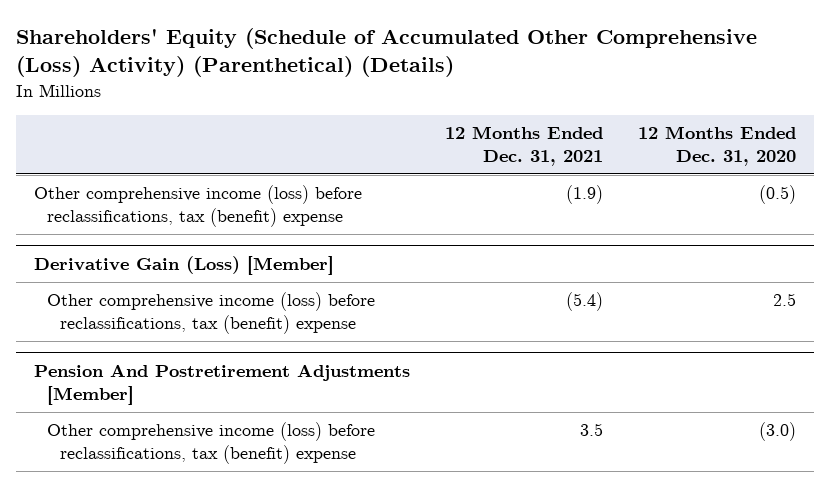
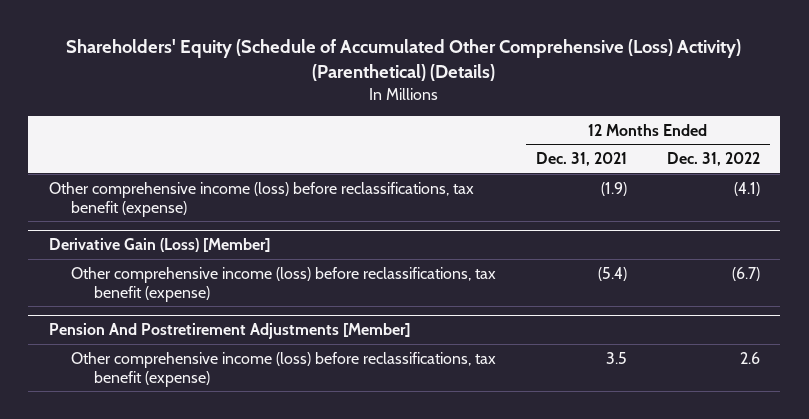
- | 12 Months Ended Dec. 31, 2021 | 12 Months Ended Dec. 31, 2020
+ | 12 Months Ended Dec. 31, 2021 | 12 Months Ended Dec. 31, 2022
- Other comprehensive income (loss) before reclassifications, tax (benefit) expense | (1.9) | (0.5)
+ Other comprehensive income (loss) before reclassifications, tax benefit (expense) | (1.9) | (4.1)
@ Derivative Gain (Loss) [Member]
- Other comprehensive income (loss) before reclassifications, tax (benefit) expense | (5.4) | 2.5
+ Other comprehensive income (loss) before reclassifications, tax benefit (expense) | (5.4) | (6.7)
@ Pension And Postretirement Adjustments [Member]
- Other comprehensive income (loss) before reclassifications, tax (benefit) expense | 3.5 | (3.0)
+ Other comprehensive income (loss) before reclassifications, tax benefit (expense) | 3.5 | 2.6

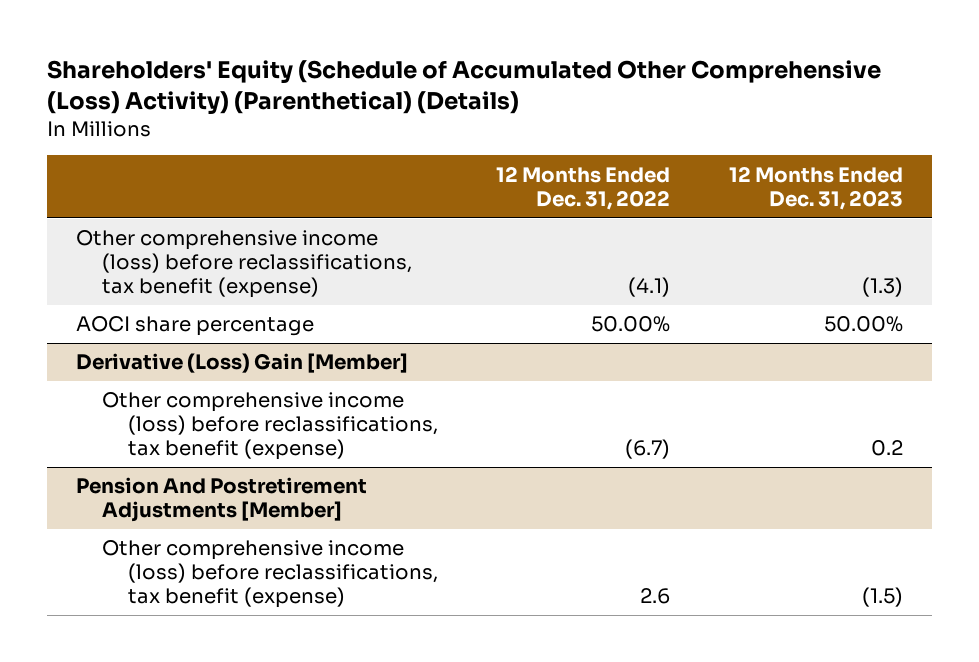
- | 12 Months Ended Dec. 31, 2021 | 12 Months Ended Dec. 31, 2022
+ | 12 Months Ended Dec. 31, 2022 | 12 Months Ended Dec. 31, 2023
- Derivative Gain (Loss) [Member]
+ AOCI share percentage | 50.00% | 50.00%
+ Derivative (Loss) Gain [Member]

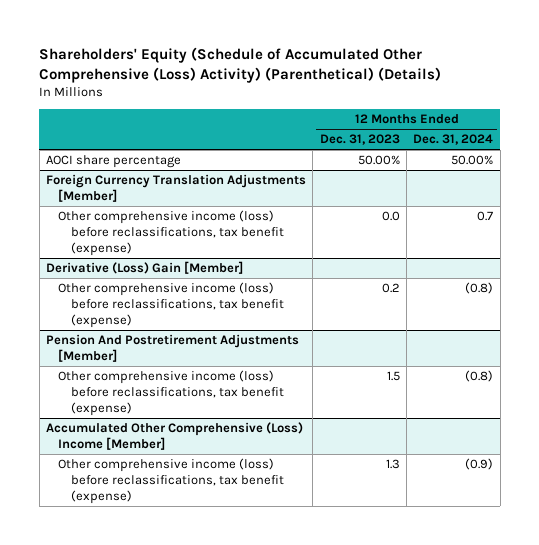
- | 12 Months Ended Dec. 31, 2022 | 12 Months Ended Dec. 31, 2023
+ | 12 Months Ended Dec. 31, 2023 | 12 Months Ended Dec. 31, 2024
- Other comprehensive income (loss) before reclassifications, tax benefit (expense) | (4.1) | (1.3)
+ Foreign Currency Translation Adjustments [Member]
+ Other comprehensive income (loss) before reclassifications, tax benefit (expense) | 0.0 | 0.7
@ Pension And Postretirement Adjustments [Member]
- Other comprehensive income (loss) before reclassifications, tax benefit (expense) | 2.6 | (1.5)
+ Other comprehensive income (loss) before reclassifications, tax benefit (expense) | 1.5 | (0.8)
+ Accumulated Other Comprehensive (Loss) Income [Member]
+ Other comprehensive income (loss) before reclassifications, tax benefit (expense) | 1.3 | (0.9)

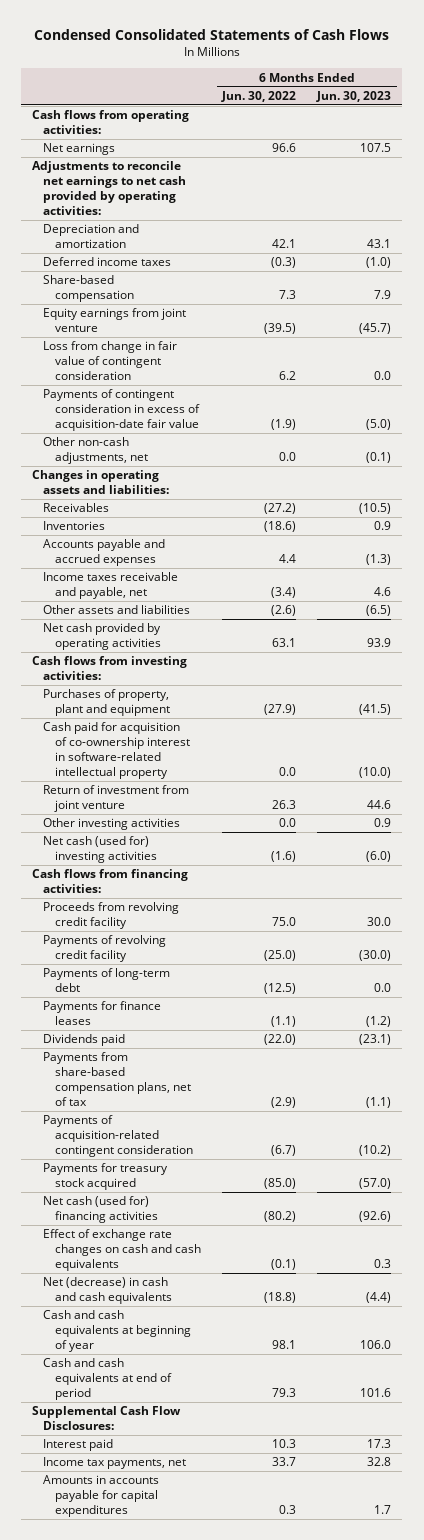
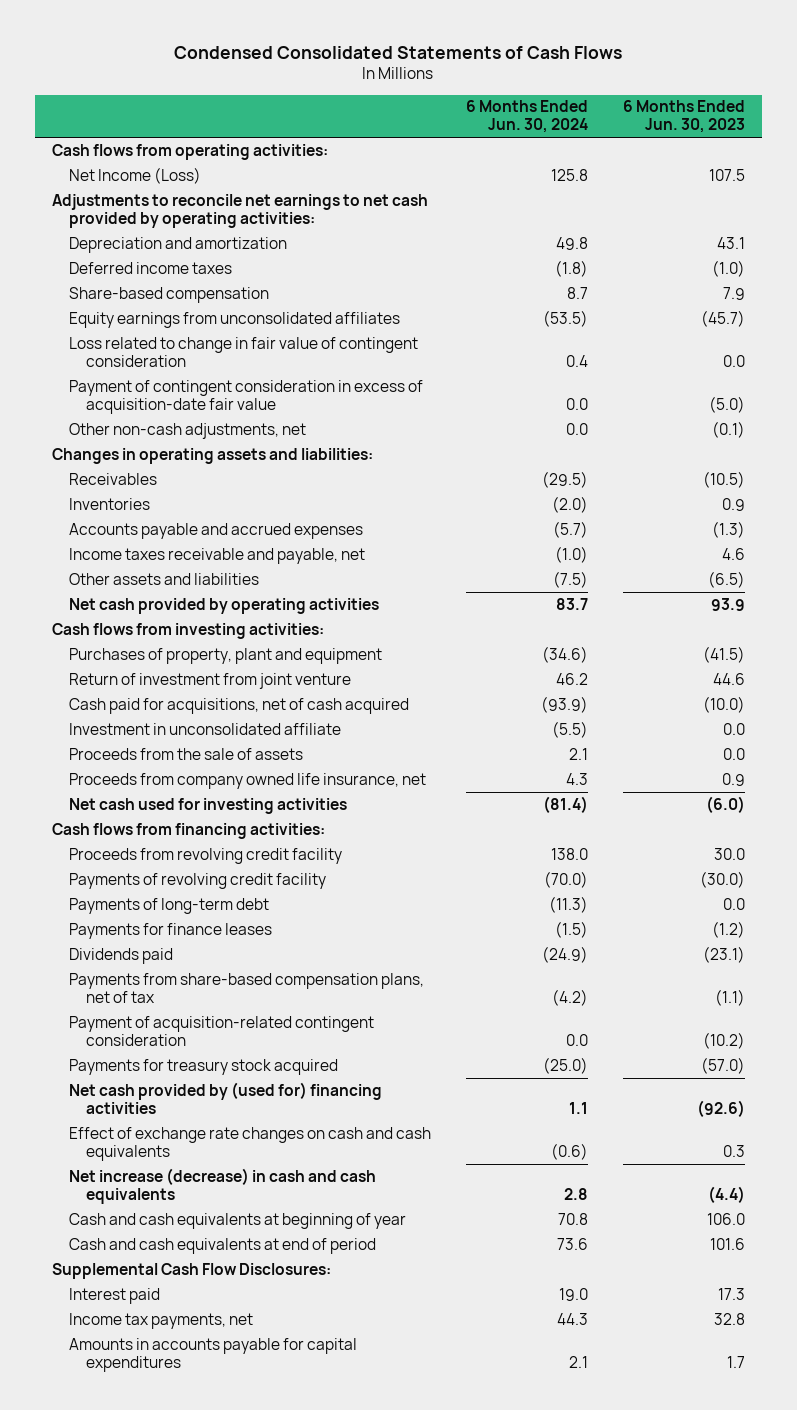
- | 6 Months Ended Jun. 30, 2022 | 6 Months Ended Jun. 30, 2023
+ | 6 Months Ended Jun. 30, 2024 | 6 Months Ended Jun. 30, 2023
- Net earnings | 96.6 | 107.5
+ Net Income (Loss) | 125.8 | 107.5
- Equity earnings from joint venture | (39.5) | (45.7)
- Loss from change in fair value of contingent consideration | 6.2 | 0.0
- Payments of contingent consideration in excess of acquisition-date fair value | (1.9) | (5.0)
+ Equity earnings from unconsolidated affiliates | (53.5) | (45.7)
+ Loss related to change in fair value of contingent consideration | 0.4 | 0.0
+ Payment of contingent consideration in excess of acquisition-date fair value | 0.0 | (5.0)
- Cash paid for acquisition of co-ownership interest in software-related intellectual property | 0.0 | (10.0)
- Other investing activities | 0.0 | 0.9
- Net cash (used for) investing activities | (1.6) | (6.0)
+ Cash paid for acquisitions, net of cash acquired | (93.9) | (10.0)
+ Investment in unconsolidated affiliate | (5.5) | 0.0
+ Proceeds from the sale of assets | 2.1 | 0.0
+ Proceeds from company owned life insurance, net | 4.3 | 0.9
+ Net cash used for investing activities | (81.4) | (6.0)
- Payments of acquisition-related contingent consideration | (6.7) | (10.2)
+ Payment of acquisition-related contingent consideration | 0.0 | (10.2)
- Net cash (used for) financing activities | (80.2) | (92.6)
+ Net cash provided by (used for) financing activities | 1.1 | (92.6)
- Net (decrease) in cash and cash equivalents | (18.8) | (4.4)
+ Net increase (decrease) in cash and cash equivalents | 2.8 | (4.4)

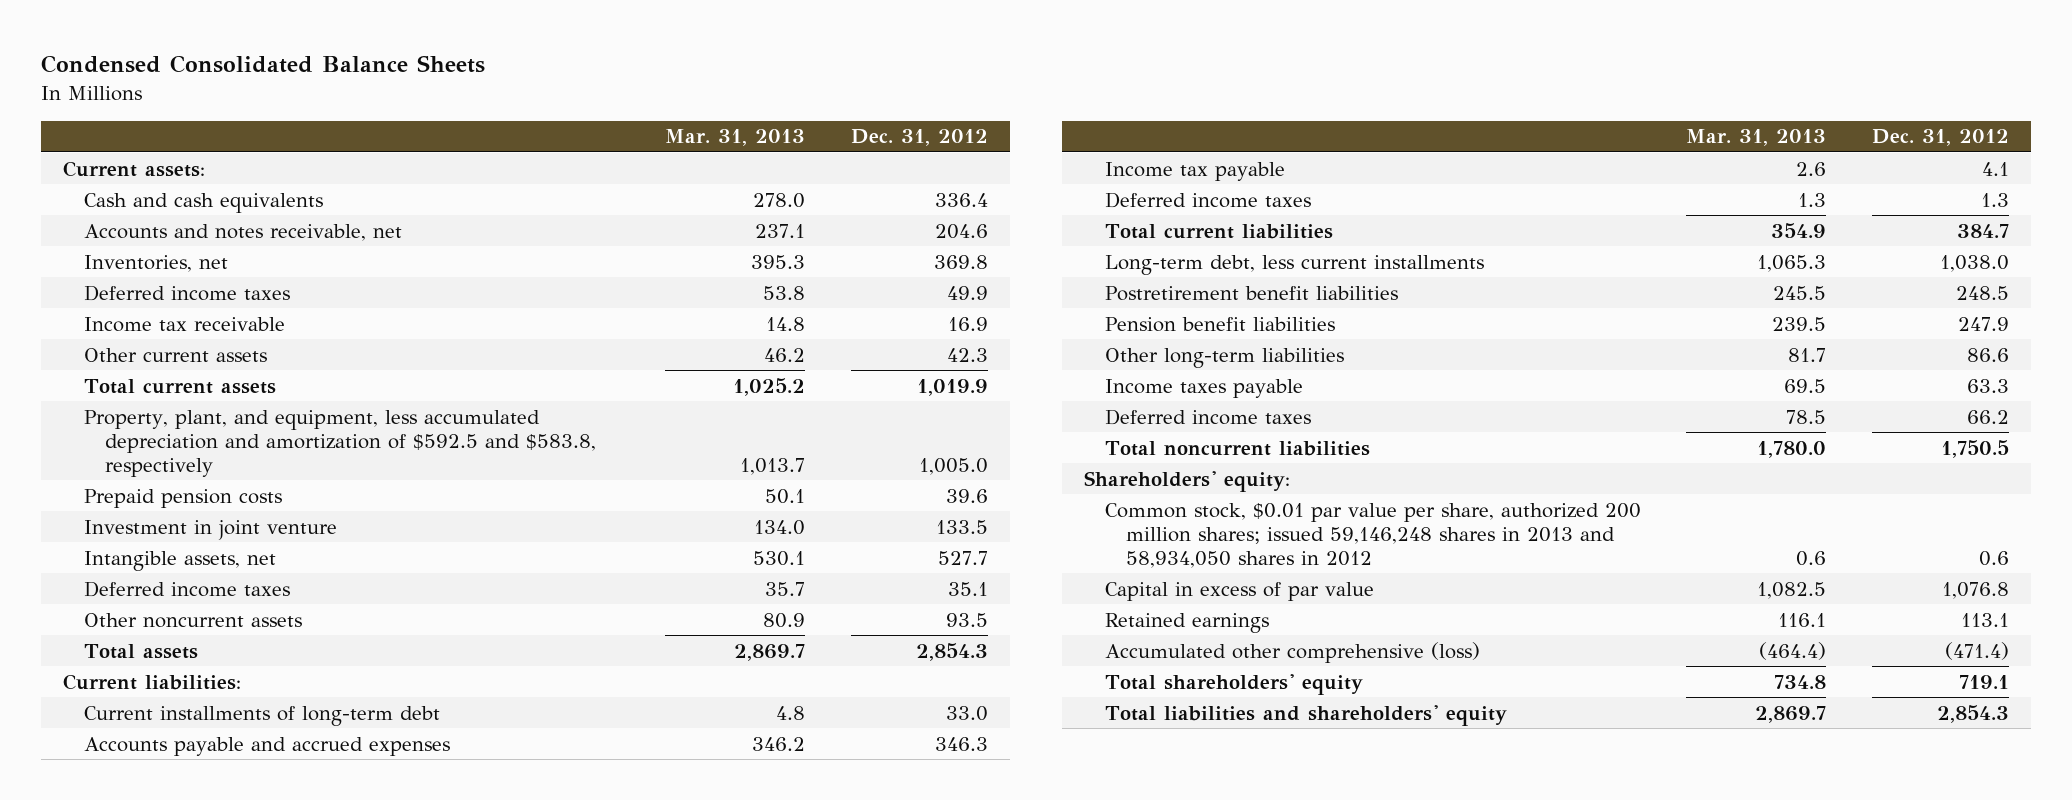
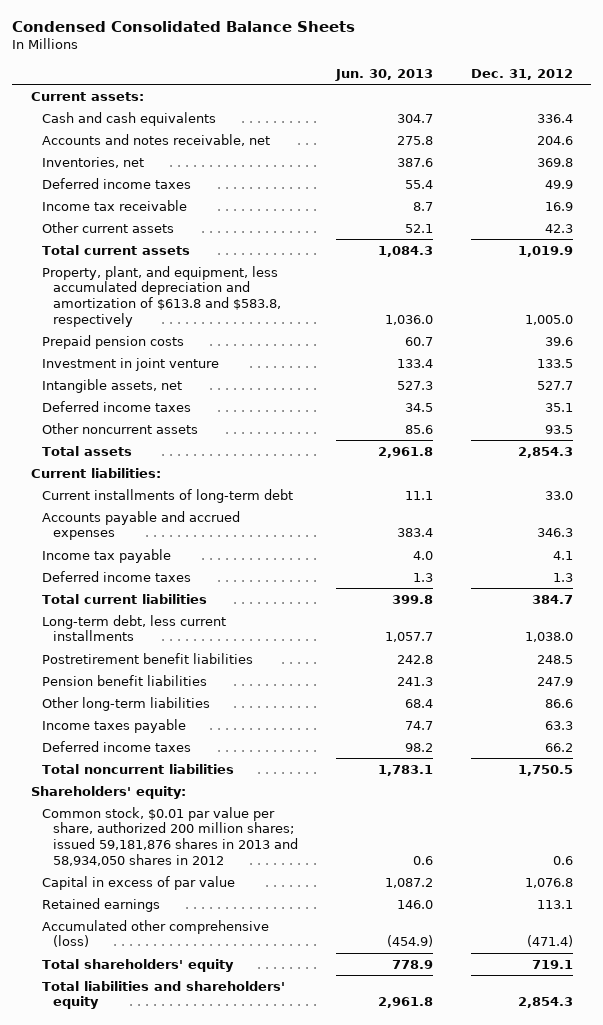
- | Mar. 31, 2013 | Dec. 31, 2012
+ | Jun. 30, 2013 | Dec. 31, 2012
- Property, plant, and equipment, less accumulated depreciation and amortization of $592.5 and $583.8, respectively | 1,013.7 | 1,005.0
+ Property, plant, and equipment, less accumulated depreciation and amortization of $613.8 and $583.8, respectively | 1,036.0 | 1,005.0
- Common stock, $0.01 par value per share, authorized 200 million shares; issued 59,146,248 shares in 2013 and 58,934,050 shares in 2012 | 0.6 | 0.6
+ Common stock, $0.01 par value per share, authorized 200 million shares; issued 59,181,876 shares in 2013 and 58,934,050 shares in 2012 | 0.6 | 0.6

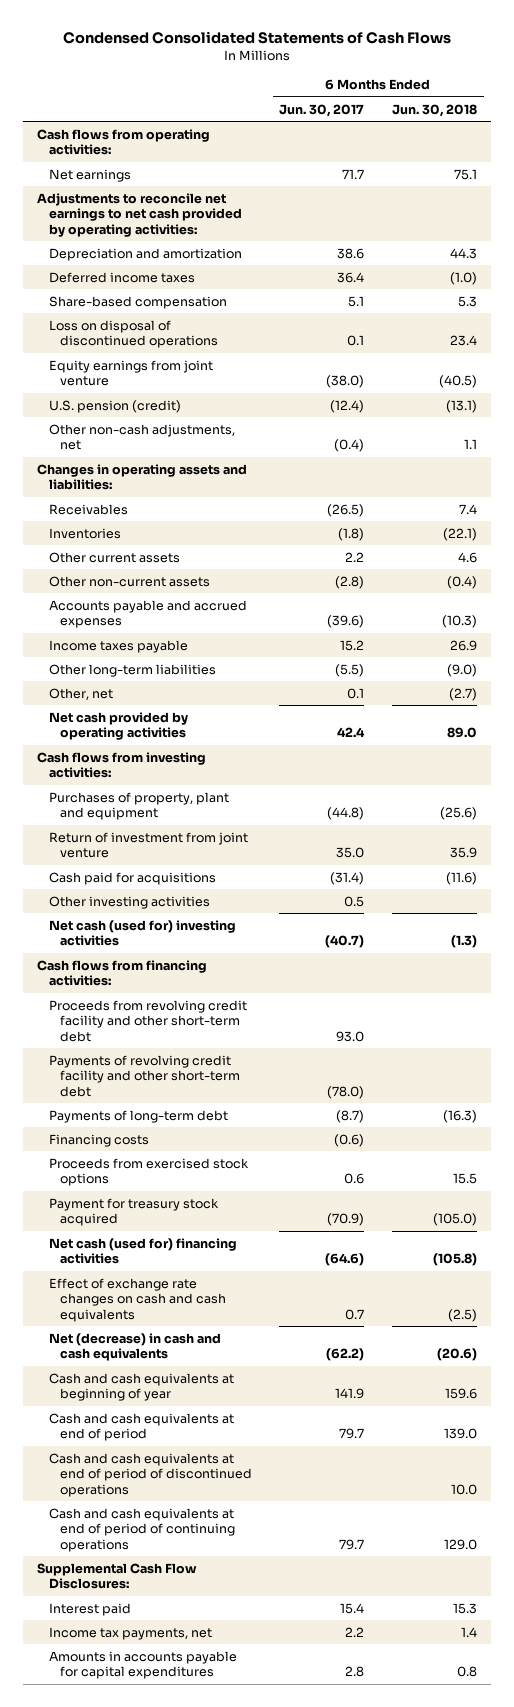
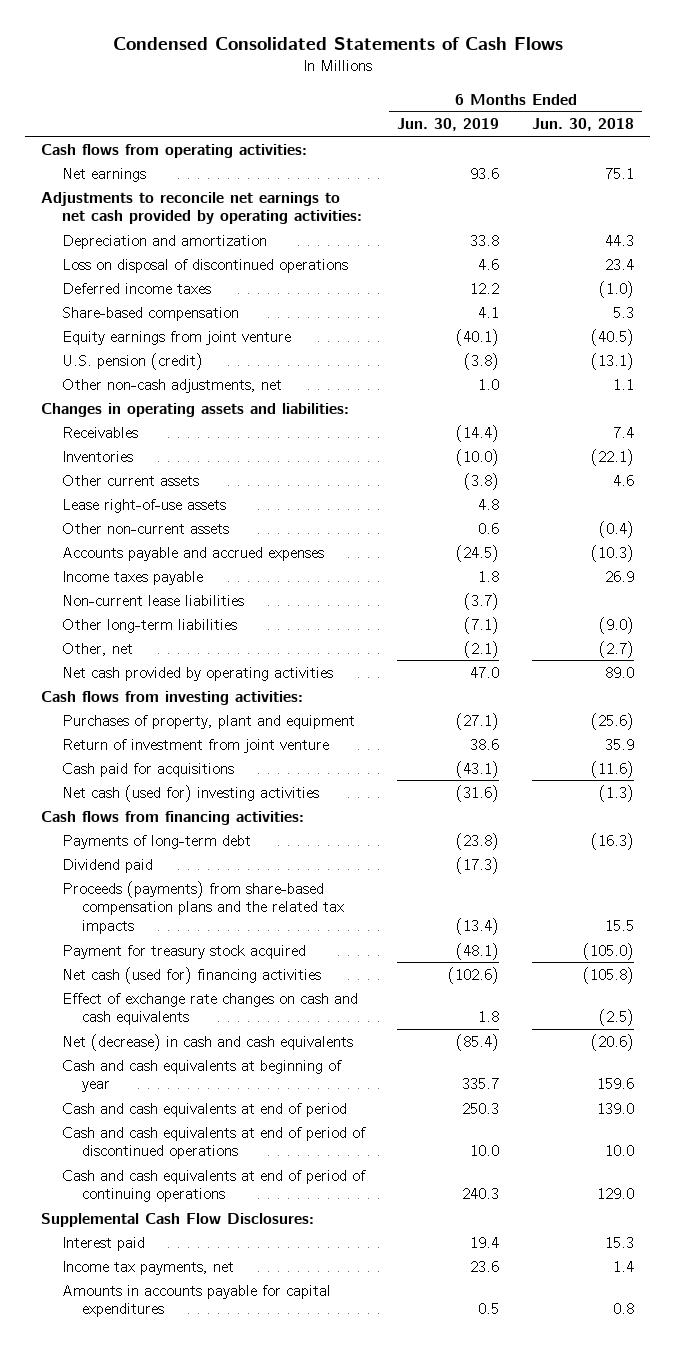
- | 6 Months Ended Jun. 30, 2017 | 6 Months Ended Jun. 30, 2018
+ | 6 Months Ended Jun. 30, 2019 | 6 Months Ended Jun. 30, 2018
moved up: Loss on disposal of discontinued operations | 4.6 | 23.4
+ Lease right-of-use assets | 4.8 |
+ Non-current lease liabilities | (3.7) |
- Other investing activities | 0.5 |
- Proceeds from revolving credit facility and other short-term debt | 93.0 |
- Payments of revolving credit facility and other short-term debt | (78.0) |
- Financing costs | (0.6) |
- Proceeds from exercised stock options | 0.6 | 15.5
+ Dividend paid | (17.3) |
+ Proceeds (payments) from share-based compensation plans and the related tax impacts | (13.4) | 15.5

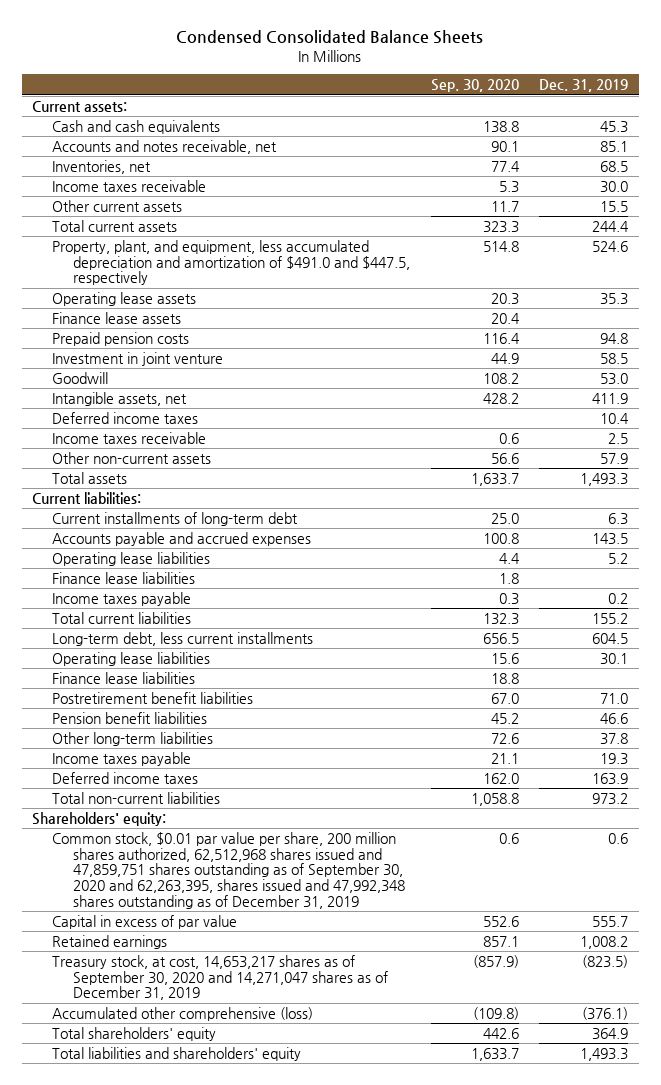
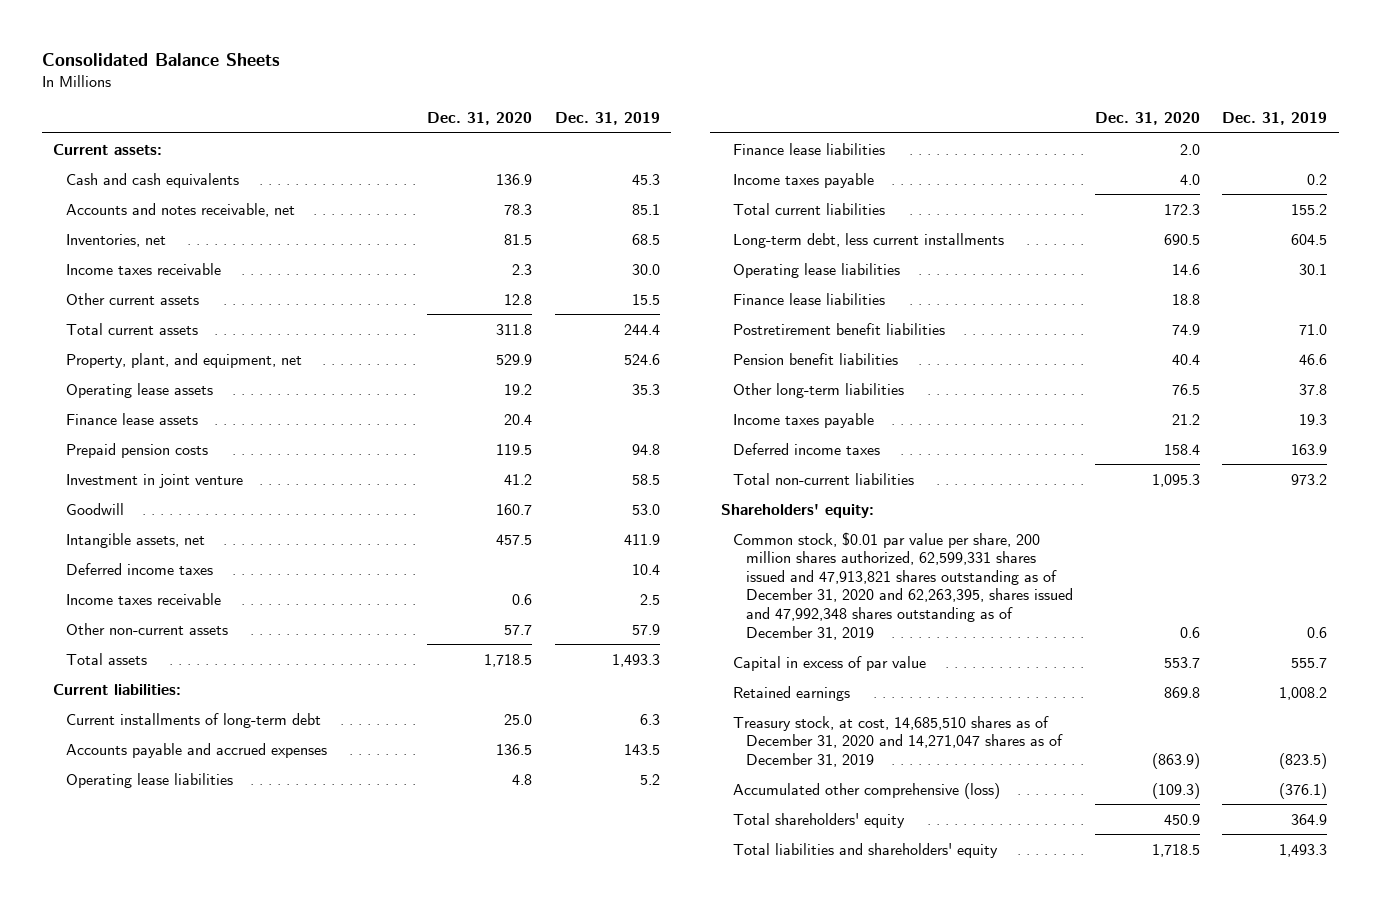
- Condensed Consolidated Balance Sheets
+ Consolidated Balance Sheets
- | Sep. 30, 2020 | Dec. 31, 2019
+ | Dec. 31, 2020 | Dec. 31, 2019
- Property, plant, and equipment, less accumulated depreciation and amortization of $491.0 and $447.5, respectively | 514.8 | 524.6
+ Property, plant, and equipment, net | 529.9 | 524.6
- Common stock, $0.01 par value per share, 200 million shares authorized, 62,512,968 shares issued and 47,859,751 shares outstanding as of September 30, 2020 and 62,263,395, shares issued and 47,992,348 shares outstanding as of December 31, 2019 | 0.6 | 0.6
+ Common stock, $0.01 par value per share, 200 million shares authorized, 62,599,331 shares issued and 47,913,821 shares outstanding as of December 31, 2020 and 62,263,395, shares issued and 47,992,348 shares outstanding as of December 31, 2019 | 0.6 | 0.6
- Treasury stock, at cost, 14,653,217 shares as of September 30, 2020 and 14,271,047 shares as of December 31, 2019 | (857.9) | (823.5)
+ Treasury stock, at cost, 14,685,510 shares as of December 31, 2020 and 14,271,047 shares as of December 31, 2019 | (863.9) | (823.5)

